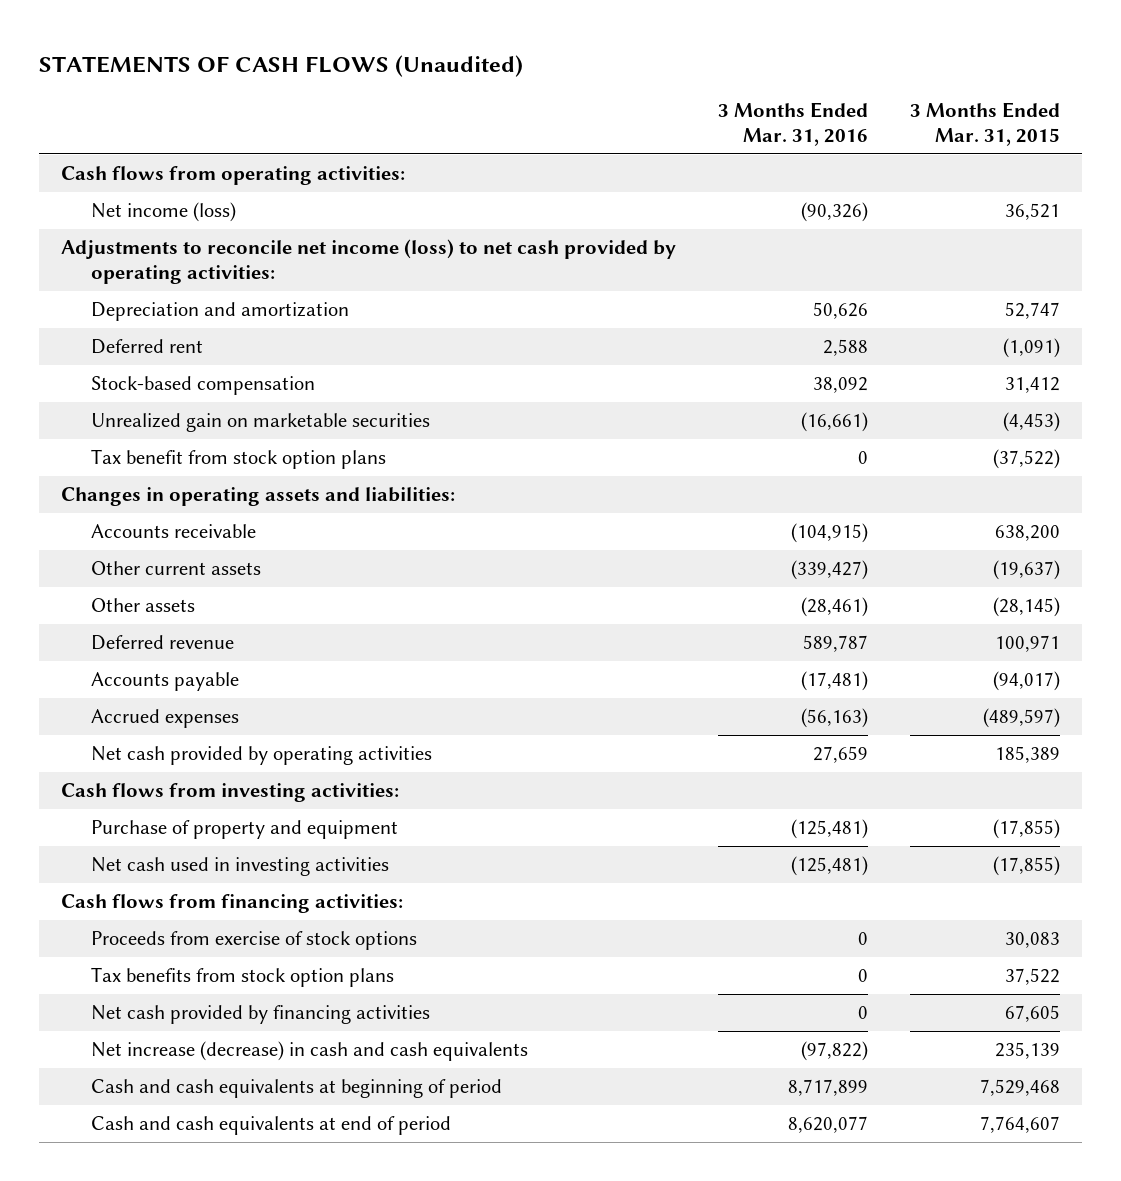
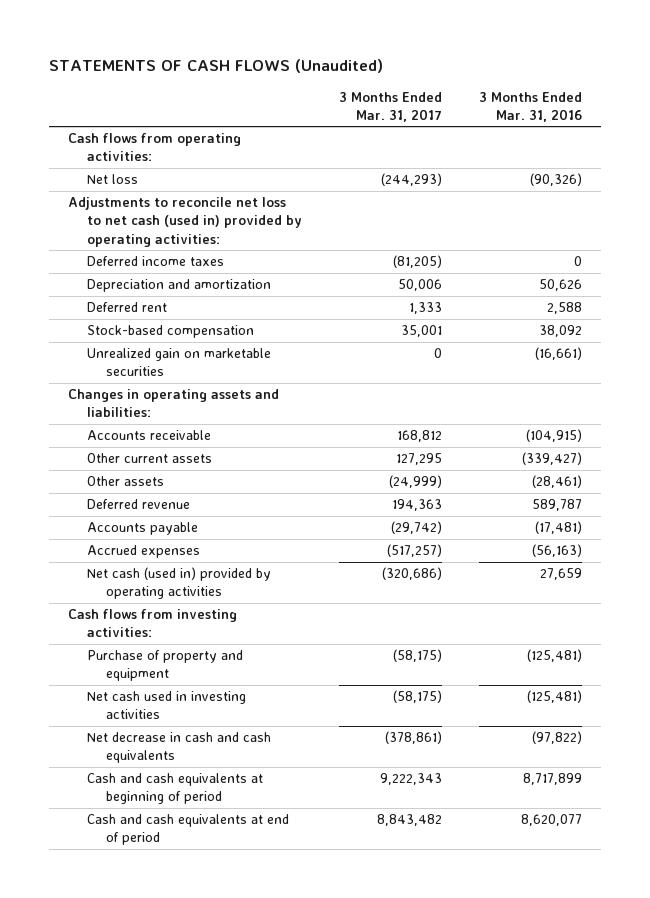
- | 3 Months Ended Mar. 31, 2016 | 3 Months Ended Mar. 31, 2015
+ | 3 Months Ended Mar. 31, 2017 | 3 Months Ended Mar. 31, 2016
- Net income (loss) | (90,326) | 36,521
- Adjustments to reconcile net income (loss) to net cash provided by operating activities:
+ Net loss | (244,293) | (90,326)
+ Adjustments to reconcile net loss to net cash (used in) provided by operating activities:
+ Deferred income taxes | (81,205) | 0
- Tax benefit from stock option plans | 0 | (37,522)
- Net cash provided by operating activities | 27,659 | 185,389
+ Net cash (used in) provided by operating activities | (320,686) | 27,659
- Cash flows from financing activities:
- Proceeds from exercise of stock options | 0 | 30,083
- Tax benefits from stock option plans | 0 | 37,522
- Net cash provided by financing activities | 0 | 67,605
- Net increase (decrease) in cash and cash equivalents | (97,822) | 235,139
+ Net decrease in cash and cash equivalents | (378,861) | (97,822)

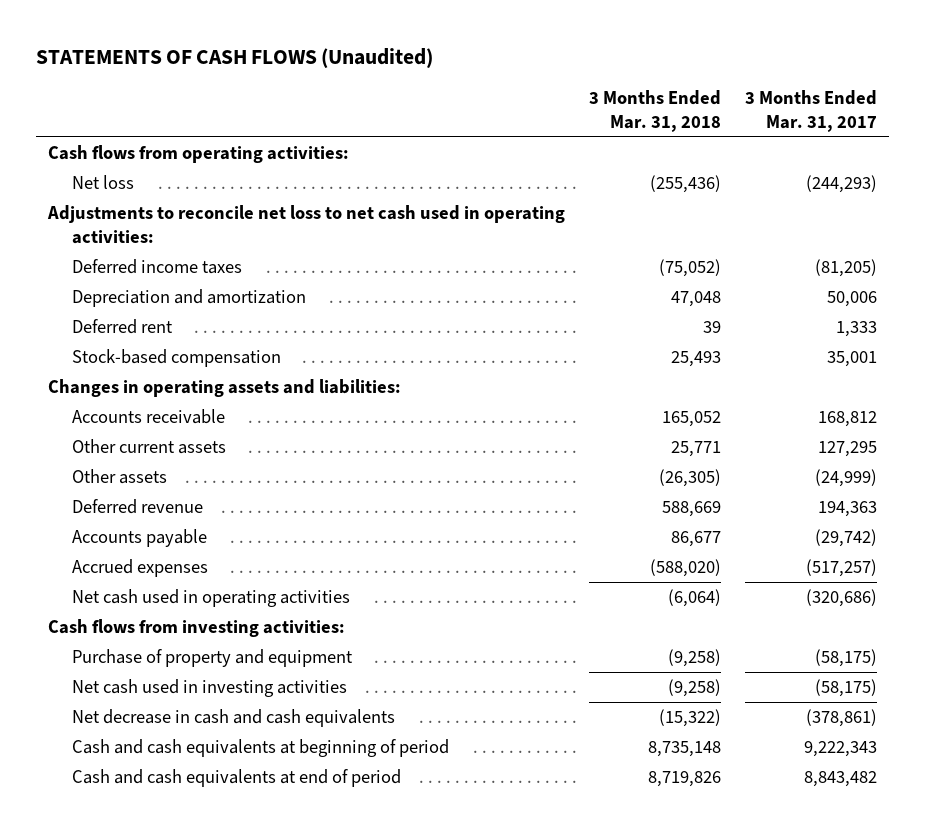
- | 3 Months Ended Mar. 31, 2017 | 3 Months Ended Mar. 31, 2016
+ | 3 Months Ended Mar. 31, 2018 | 3 Months Ended Mar. 31, 2017
- Adjustments to reconcile net loss to net cash (used in) provided by operating activities:
+ Adjustments to reconcile net loss to net cash used in operating activities:
- Unrealized gain on marketable securities | 0 | (16,661)
- Net cash (used in) provided by operating activities | (320,686) | 27,659
+ Net cash used in operating activities | (6,064) | (320,686)

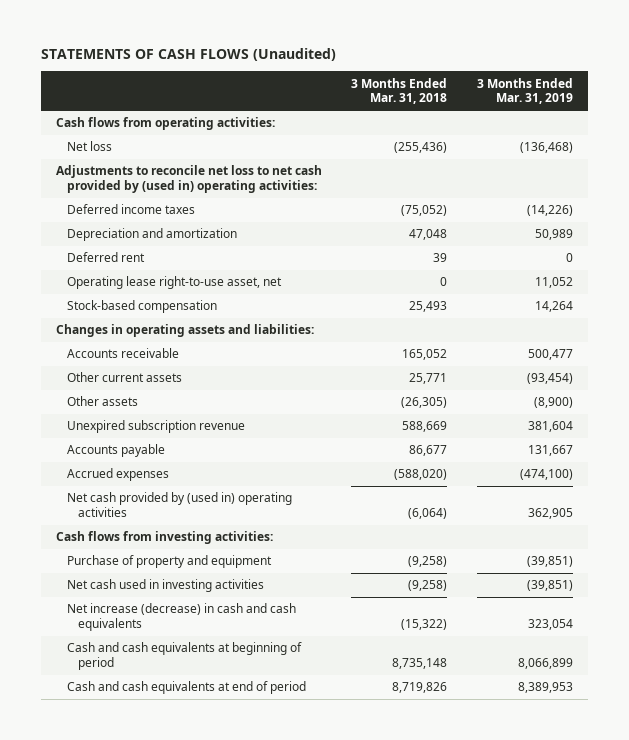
- | 3 Months Ended Mar. 31, 2018 | 3 Months Ended Mar. 31, 2017
+ | 3 Months Ended Mar. 31, 2018 | 3 Months Ended Mar. 31, 2019
- Adjustments to reconcile net loss to net cash used in operating activities:
+ Adjustments to reconcile net loss to net cash provided by (used in) operating activities:
+ Operating lease right-to-use asset, net | 0 | 11,052
- Deferred revenue | 588,669 | 194,363
+ Unexpired subscription revenue | 588,669 | 381,604
- Net cash used in operating activities | (6,064) | (320,686)
+ Net cash provided by (used in) operating activities | (6,064) | 362,905
- Net decrease in cash and cash equivalents | (15,322) | (378,861)
+ Net increase (decrease) in cash and cash equivalents | (15,322) | 323,054

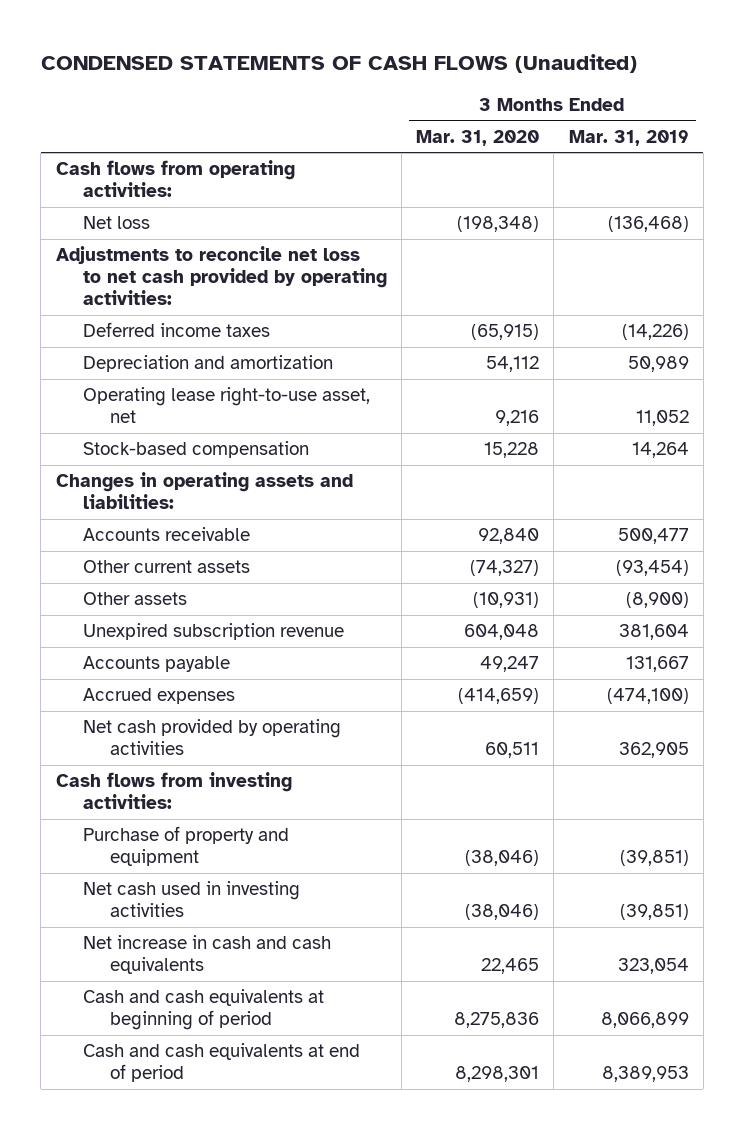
- STATEMENTS OF CASH FLOWS (Unaudited)
+ CONDENSED STATEMENTS OF CASH FLOWS (Unaudited)
- | 3 Months Ended Mar. 31, 2018 | 3 Months Ended Mar. 31, 2019
+ | 3 Months Ended Mar. 31, 2020 | 3 Months Ended Mar. 31, 2019
- Adjustments to reconcile net loss to net cash provided by (used in) operating activities:
+ Adjustments to reconcile net loss to net cash provided by operating activities:
- Deferred rent | 39 | 0
- Net cash provided by (used in) operating activities | (6,064) | 362,905
+ Net cash provided by operating activities | 60,511 | 362,905
- Net increase (decrease) in cash and cash equivalents | (15,322) | 323,054
+ Net increase in cash and cash equivalents | 22,465 | 323,054

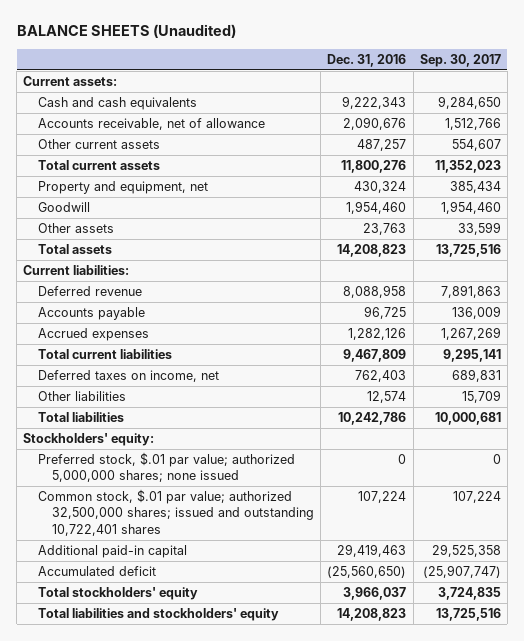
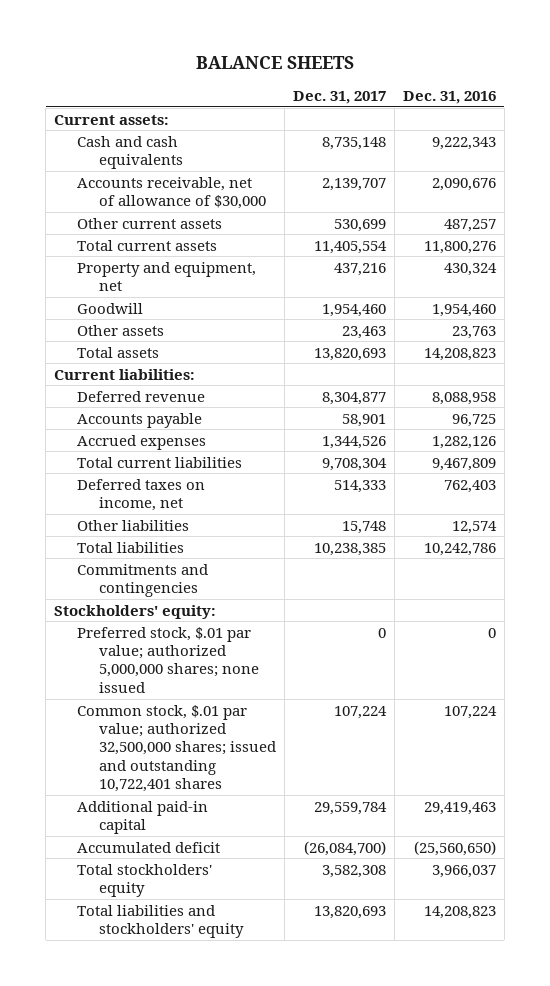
- BALANCE SHEETS (Unaudited)
+ BALANCE SHEETS
- | Dec. 31, 2016 | Sep. 30, 2017
+ | Dec. 31, 2017 | Dec. 31, 2016
- Accounts receivable, net of allowance | 2,090,676 | 1,512,766
+ Accounts receivable, net of allowance of $30,000 | 2,139,707 | 2,090,676
+ Commitments and contingencies

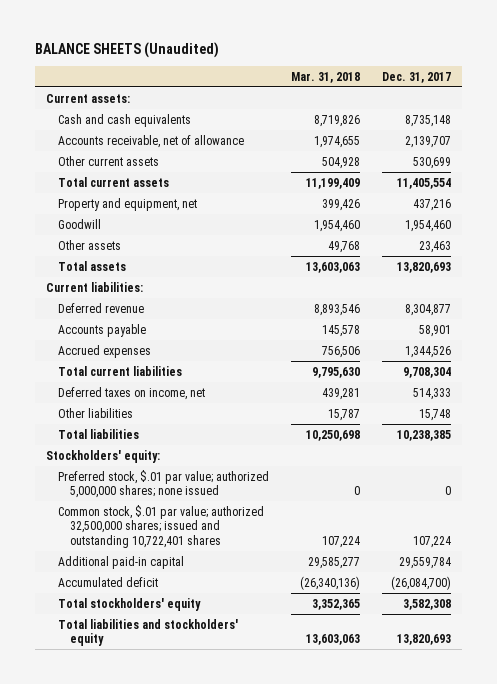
- BALANCE SHEETS
+ BALANCE SHEETS (Unaudited)
- | Dec. 31, 2017 | Dec. 31, 2016
+ | Mar. 31, 2018 | Dec. 31, 2017
- Accounts receivable, net of allowance of $30,000 | 2,139,707 | 2,090,676
+ Accounts receivable, net of allowance | 1,974,655 | 2,139,707
- Commitments and contingencies

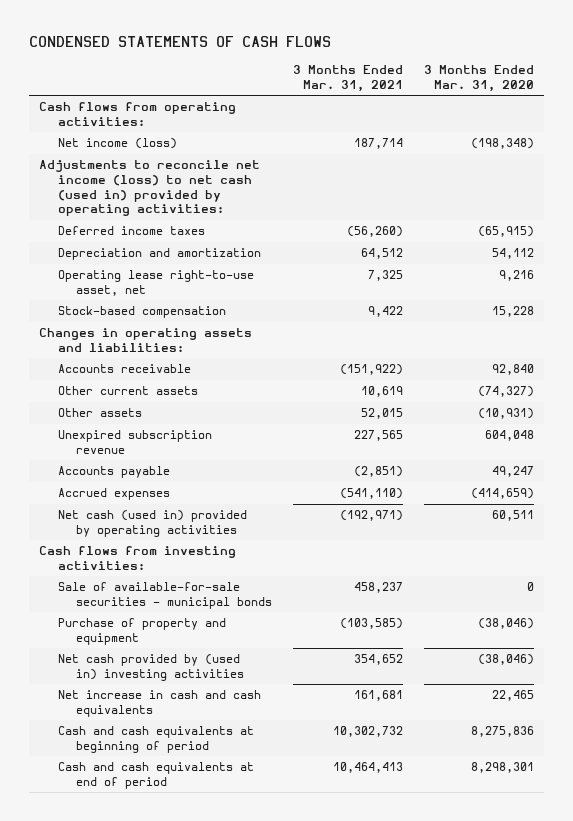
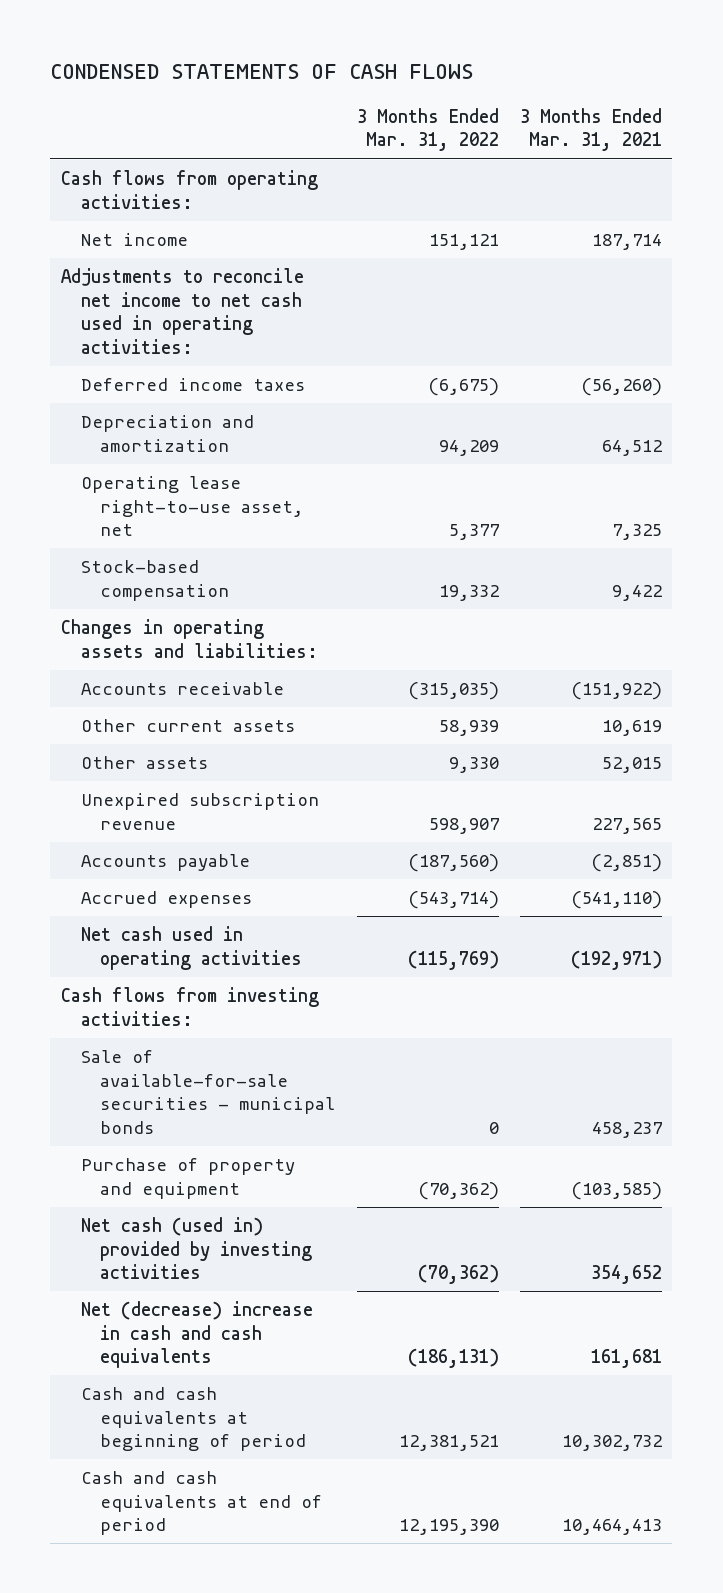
- | 3 Months Ended Mar. 31, 2021 | 3 Months Ended Mar. 31, 2020
+ | 3 Months Ended Mar. 31, 2022 | 3 Months Ended Mar. 31, 2021
- Net income (loss) | 187,714 | (198,348)
- Adjustments to reconcile net income (loss) to net cash (used in) provided by operating activities:
+ Net income | 151,121 | 187,714
+ Adjustments to reconcile net income to net cash used in operating activities:
- Net cash (used in) provided by operating activities | (192,971) | 60,511
+ Net cash used in operating activities | (115,769) | (192,971)
- Net cash provided by (used in) investing activities | 354,652 | (38,046)
- Net increase in cash and cash equivalents | 161,681 | 22,465
+ Net cash (used in) provided by investing activities | (70,362) | 354,652
+ Net (decrease) increase in cash and cash equivalents | (186,131) | 161,681

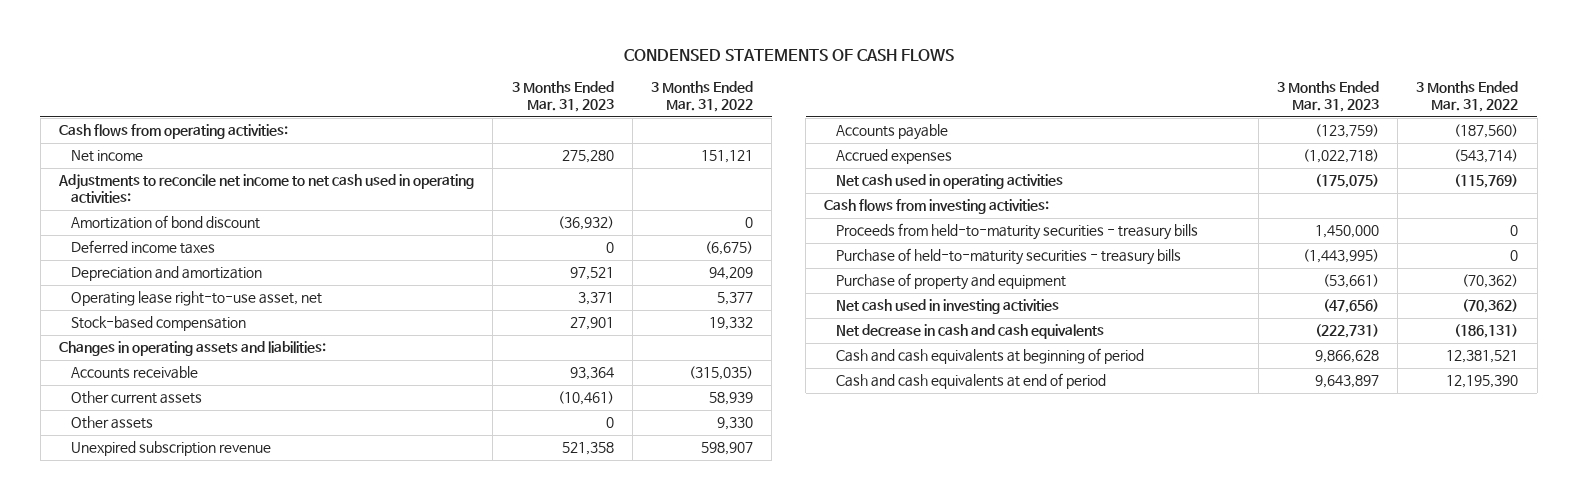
- | 3 Months Ended Mar. 31, 2022 | 3 Months Ended Mar. 31, 2021
+ | 3 Months Ended Mar. 31, 2023 | 3 Months Ended Mar. 31, 2022
+ Amortization of bond discount | (36,932) | 0
- Sale of available-for-sale securities - municipal bonds | 0 | 458,237
+ Proceeds from held-to-maturity securities - treasury bills | 1,450,000 | 0
+ Purchase of held-to-maturity securities - treasury bills | (1,443,995) | 0
- Net cash (used in) provided by investing activities | (70,362) | 354,652
- Net (decrease) increase in cash and cash equivalents | (186,131) | 161,681
+ Net cash used in investing activities | (47,656) | (70,362)
+ Net decrease in cash and cash equivalents | (222,731) | (186,131)

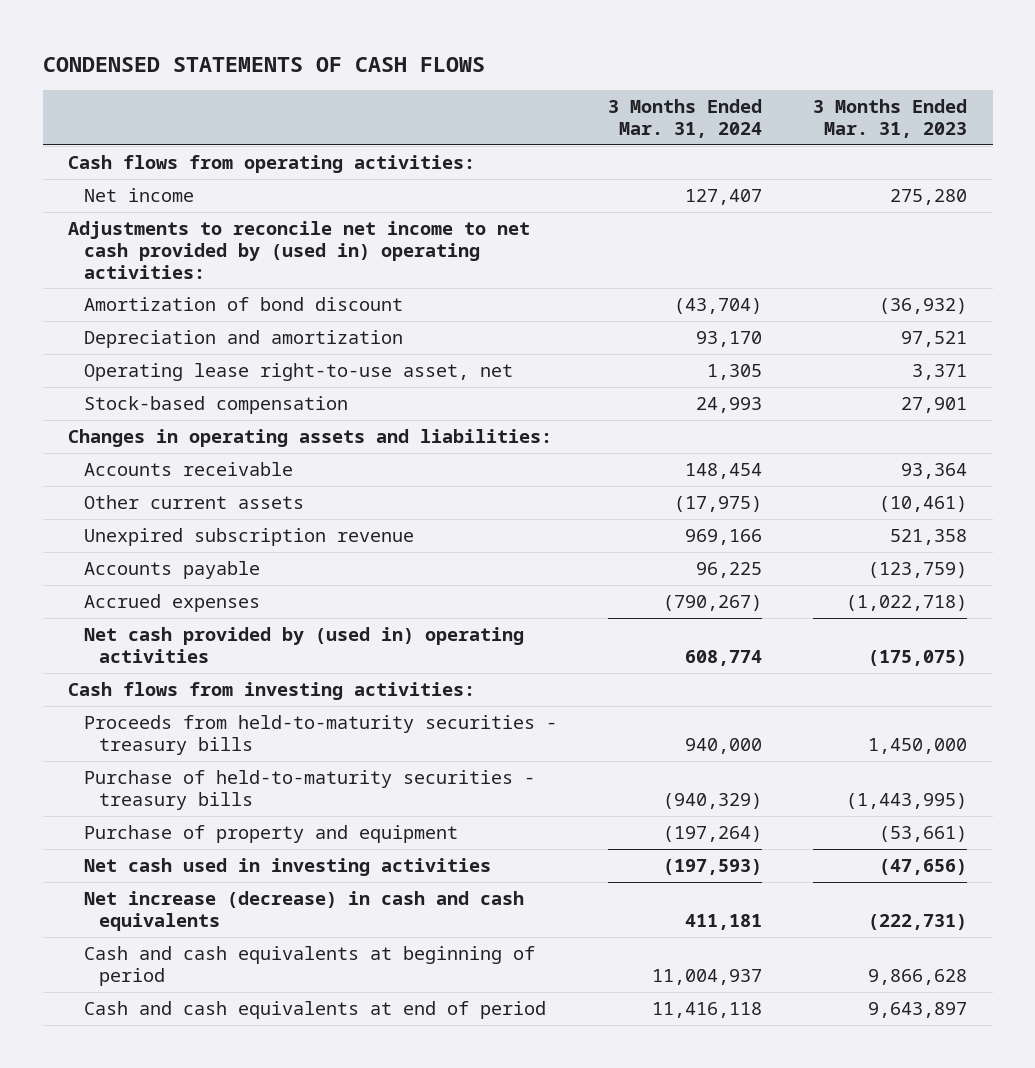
- | 3 Months Ended Mar. 31, 2023 | 3 Months Ended Mar. 31, 2022
+ | 3 Months Ended Mar. 31, 2024 | 3 Months Ended Mar. 31, 2023
- Adjustments to reconcile net income to net cash used in operating activities:
+ Adjustments to reconcile net income to net cash provided by (used in) operating activities:
- Deferred income taxes | 0 | (6,675)
- Other assets | 0 | 9,330
- Net cash used in operating activities | (175,075) | (115,769)
+ Net cash provided by (used in) operating activities | 608,774 | (175,075)
- Net decrease in cash and cash equivalents | (222,731) | (186,131)
+ Net increase (decrease) in cash and cash equivalents | 411,181 | (222,731)

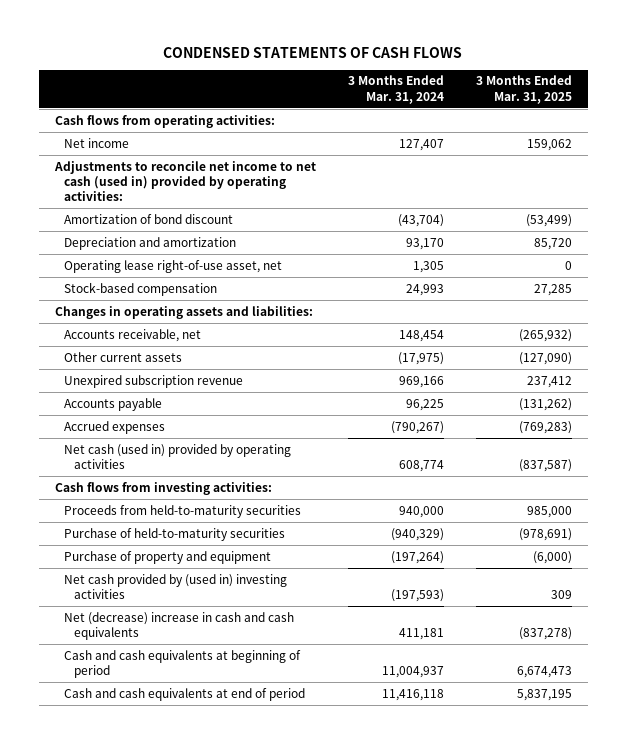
- | 3 Months Ended Mar. 31, 2024 | 3 Months Ended Mar. 31, 2023
+ | 3 Months Ended Mar. 31, 2024 | 3 Months Ended Mar. 31, 2025
- Adjustments to reconcile net income to net cash provided by (used in) operating activities:
+ Adjustments to reconcile net income to net cash (used in) provided by operating activities:
- Operating lease right-to-use asset, net | 1,305 | 3,371
+ Operating lease right-of-use asset, net | 1,305 | 0
- Accounts receivable | 148,454 | 93,364
+ Accounts receivable, net | 148,454 | (265,932)
- Net cash provided by (used in) operating activities | 608,774 | (175,075)
+ Net cash (used in) provided by operating activities | 608,774 | (837,587)
- Proceeds from held-to-maturity securities - treasury bills | 940,000 | 1,450,000
- Purchase of held-to-maturity securities - treasury bills | (940,329) | (1,443,995)
+ Proceeds from held-to-maturity securities | 940,000 | 985,000
+ Purchase of held-to-maturity securities | (940,329) | (978,691)
- Net cash used in investing activities | (197,593) | (47,656)
- Net increase (decrease) in cash and cash equivalents | 411,181 | (222,731)
+ Net cash provided by (used in) investing activities | (197,593) | 309
+ Net (decrease) increase in cash and cash equivalents | 411,181 | (837,278)

